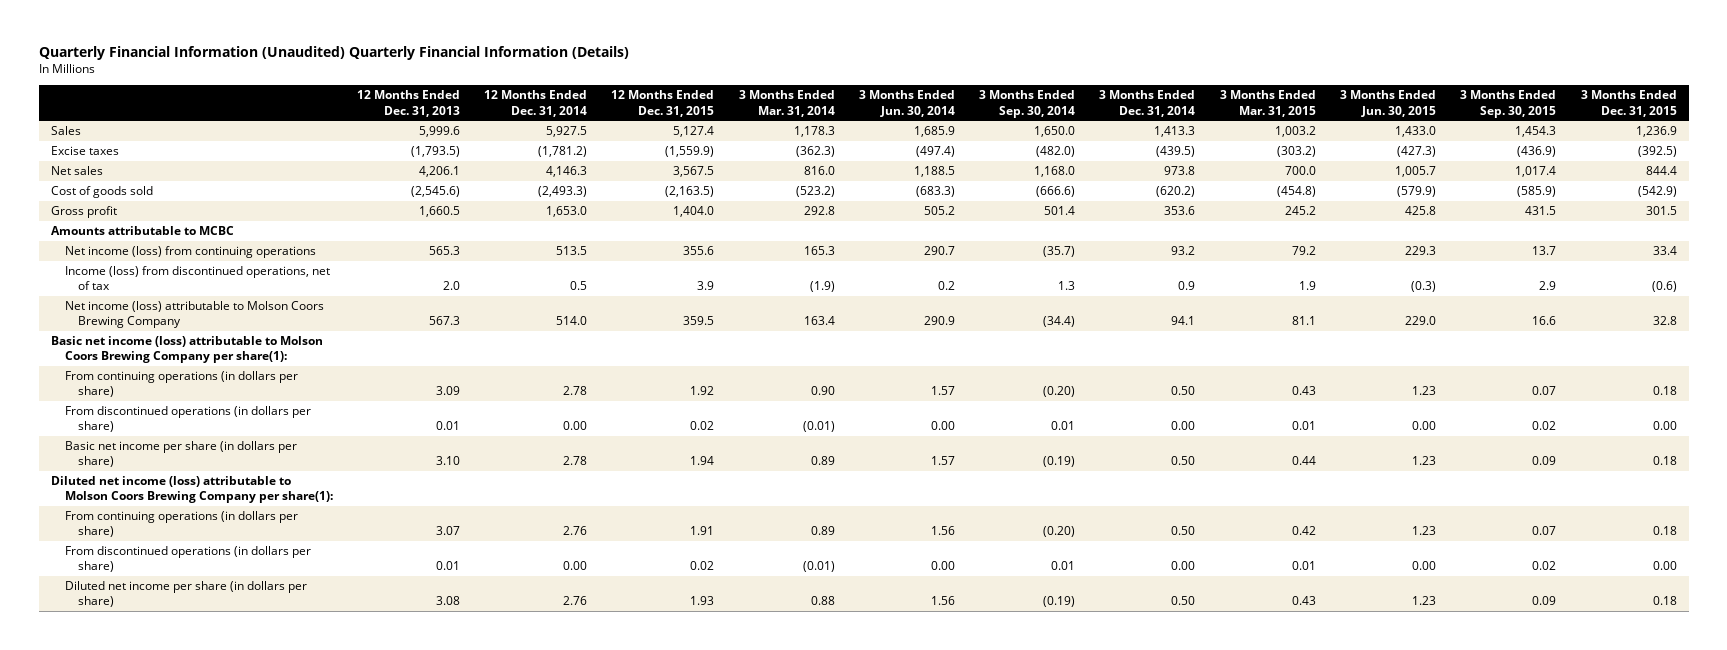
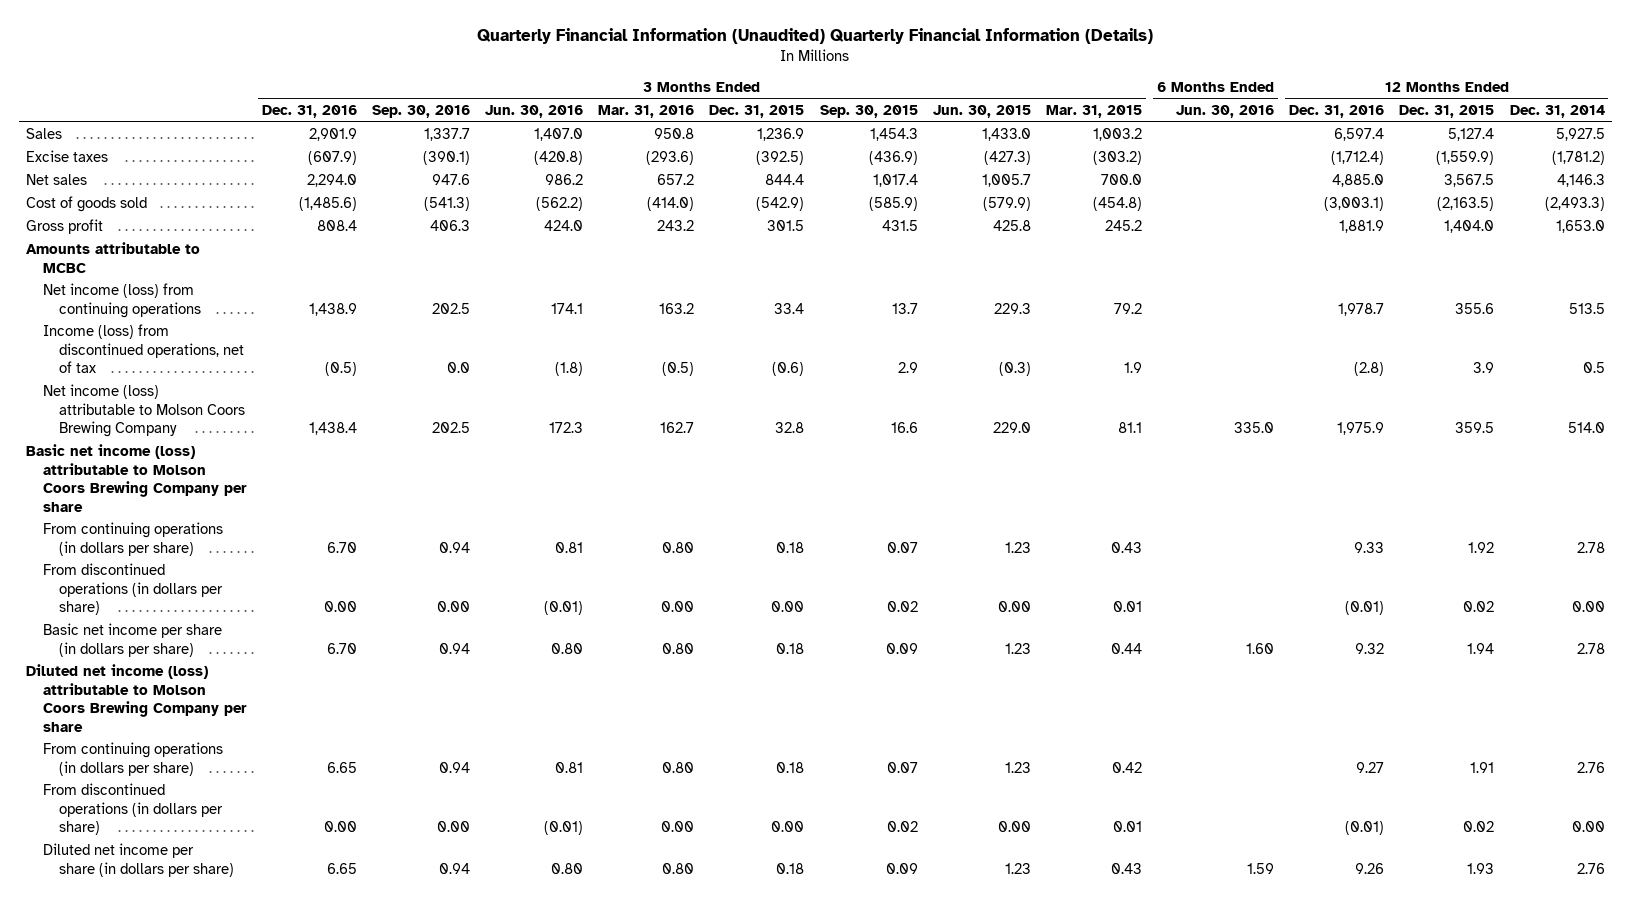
- | 12 Months Ended Dec. 31, 2013 | 12 Months Ended Dec. 31, 2014 | 12 Months Ended Dec. 31, 2015 | 3 Months Ended Mar. 31, 2014 | 3 Months Ended Jun. 30, 2014 | 3 Months Ended Sep. 30, 2014 | 3 Months Ended Dec. 31, 2014 | 3 Months Ended Mar. 31, 2015 | 3 Months Ended Jun. 30, 2015 | 3 Months Ended Sep. 30, 2015 | 3 Months Ended Dec. 31, 2015
+ | 3 Months Ended Dec. 31, 2016 | 3 Months Ended Sep. 30, 2016 | 3 Months Ended Jun. 30, 2016 | 3 Months Ended Mar. 31, 2016 | 3 Months Ended Dec. 31, 2015 | 3 Months Ended Sep. 30, 2015 | 3 Months Ended Jun. 30, 2015 | 3 Months Ended Mar. 31, 2015 | 6 Months Ended Jun. 30, 2016 | 12 Months Ended Dec. 31, 2016 | 12 Months Ended Dec. 31, 2015 | 12 Months Ended Dec. 31, 2014
- Basic net income (loss) attributable to Molson Coors Brewing Company per share(1):
+ Basic net income (loss) attributable to Molson Coors Brewing Company per share
- Diluted net income (loss) attributable to Molson Coors Brewing Company per share(1):
+ Diluted net income (loss) attributable to Molson Coors Brewing Company per share

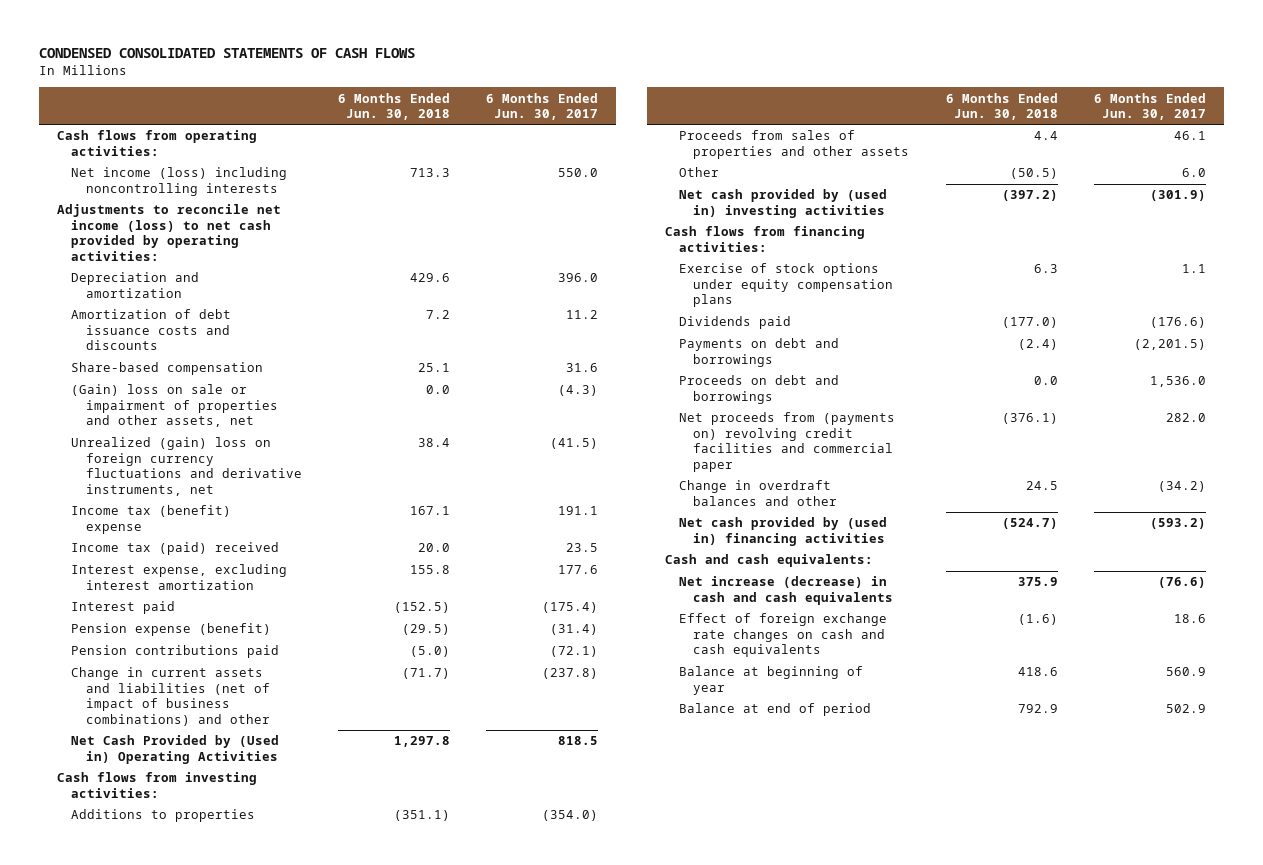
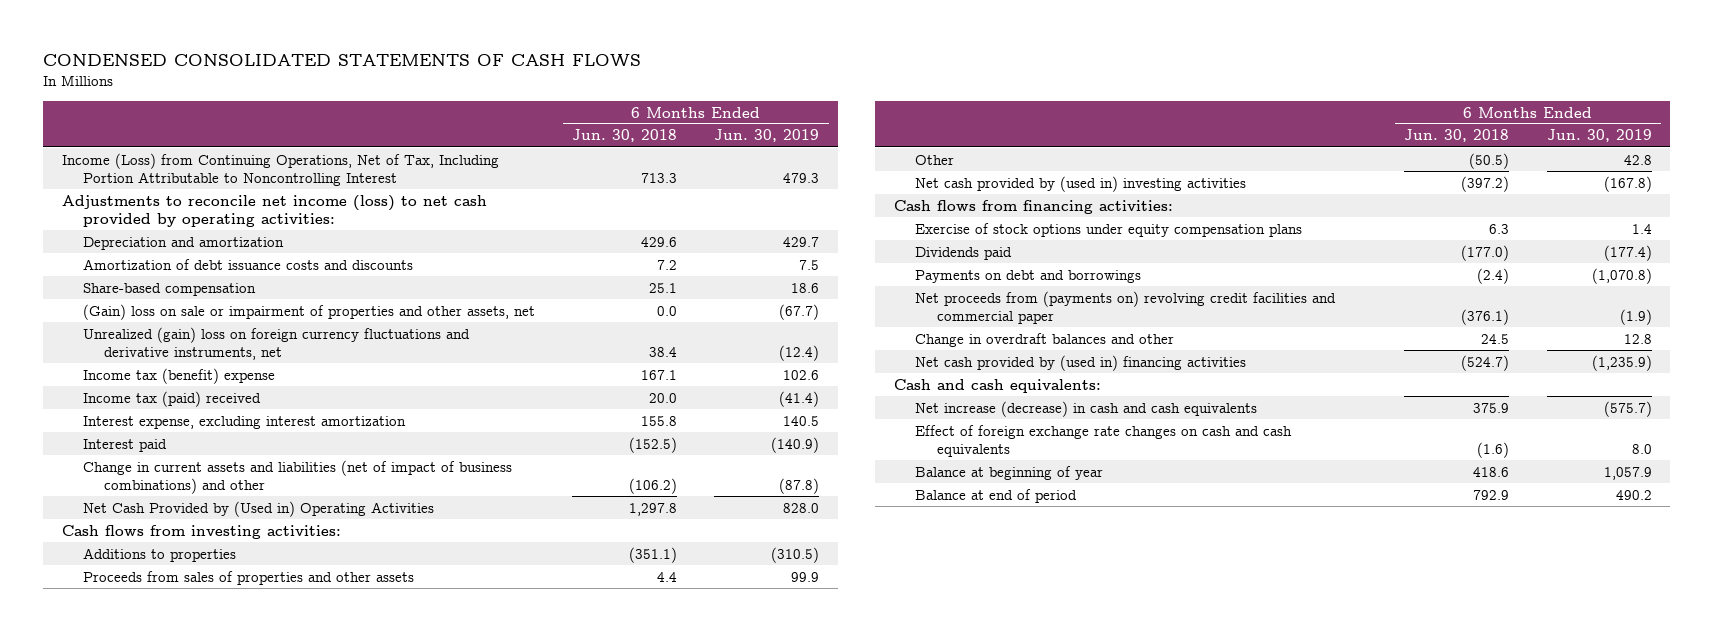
- | 6 Months Ended Jun. 30, 2018 | 6 Months Ended Jun. 30, 2017
+ | 6 Months Ended Jun. 30, 2018 | 6 Months Ended Jun. 30, 2019
- Cash flows from operating activities:
- Net income (loss) including noncontrolling interests | 713.3 | 550.0
+ Income (Loss) from Continuing Operations, Net of Tax, Including Portion Attributable to Noncontrolling Interest | 713.3 | 479.3
- Pension expense (benefit) | (29.5) | (31.4)
- Pension contributions paid | (5.0) | (72.1)
- Change in current assets and liabilities (net of impact of business combinations) and other | (71.7) | (237.8)
+ Change in current assets and liabilities (net of impact of business combinations) and other | (106.2) | (87.8)
- Proceeds on debt and borrowings | 0.0 | 1,536.0

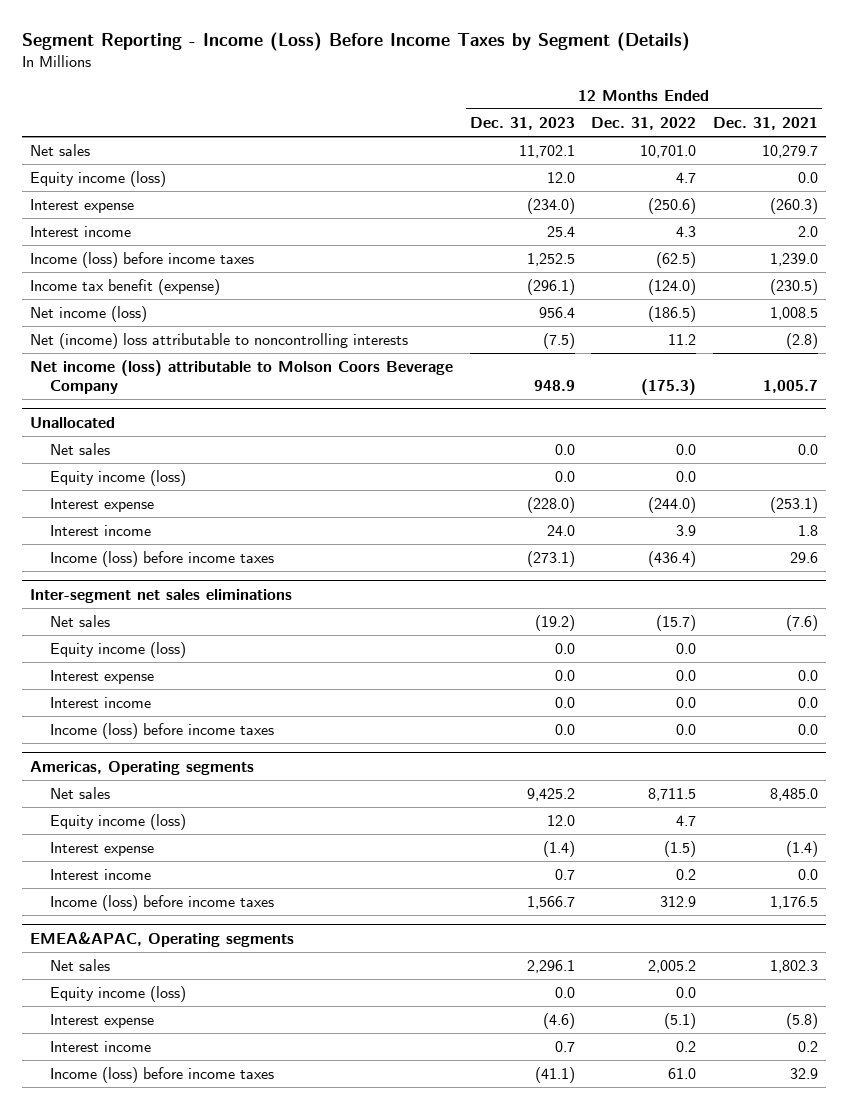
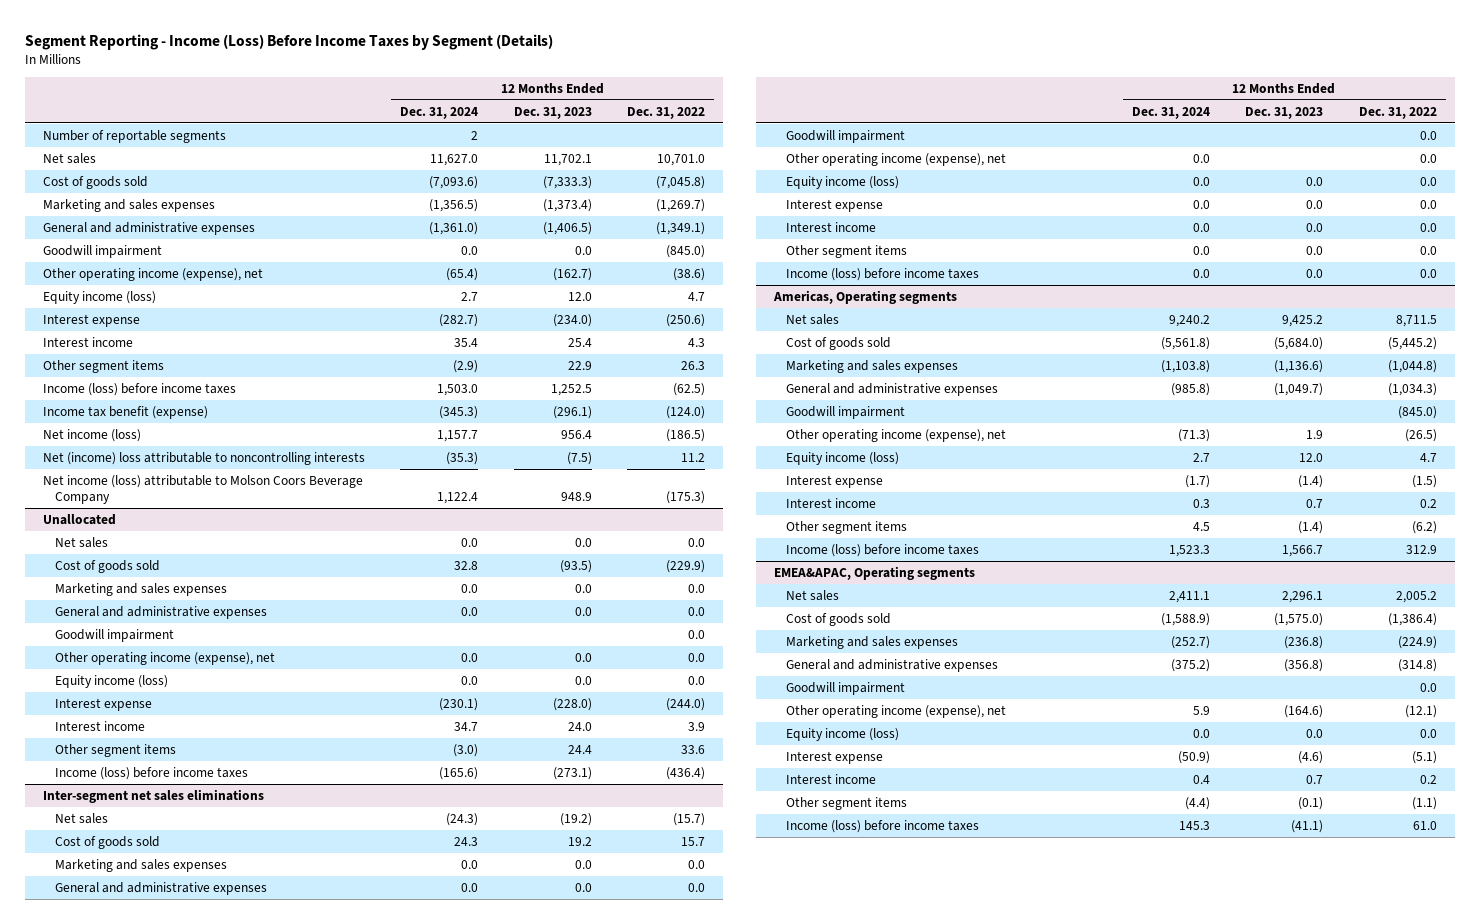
- | 12 Months Ended Dec. 31, 2023 | 12 Months Ended Dec. 31, 2022 | 12 Months Ended Dec. 31, 2021
+ | 12 Months Ended Dec. 31, 2024 | 12 Months Ended Dec. 31, 2023 | 12 Months Ended Dec. 31, 2022
+ Number of reportable segments | 2 | |
+ Cost of goods sold | (7,093.6) | (7,333.3) | (7,045.8)
+ Marketing and sales expenses | (1,356.5) | (1,373.4) | (1,269.7)
+ General and administrative expenses | (1,361.0) | (1,406.5) | (1,349.1)
+ Goodwill impairment | 0.0 | 0.0 | (845.0)
+ Other operating income (expense), net | (65.4) | (162.7) | (38.6)
+ Other segment items | (2.9) | 22.9 | 26.3
@ Unallocated
+ Cost of goods sold | 32.8 | (93.5) | (229.9)
+ Marketing and sales expenses | 0.0 | 0.0 | 0.0
+ General and administrative expenses | 0.0 | 0.0 | 0.0
+ Goodwill impairment | | | 0.0
+ Other operating income (expense), net | 0.0 | 0.0 | 0.0
+ Other segment items | (3.0) | 24.4 | 33.6
@ Inter-segment net sales eliminations
+ Cost of goods sold | 24.3 | 19.2 | 15.7
+ Marketing and sales expenses | 0.0 | 0.0 | 0.0
+ General and administrative expenses | 0.0 | 0.0 | 0.0
+ Goodwill impairment | | | 0.0
+ Other operating income (expense), net | 0.0 | | 0.0
+ Other segment items | 0.0 | 0.0 | 0.0
@ Americas, Operating segments
+ Cost of goods sold | (5,561.8) | (5,684.0) | (5,445.2)
+ Marketing and sales expenses | (1,103.8) | (1,136.6) | (1,044.8)
+ General and administrative expenses | (985.8) | (1,049.7) | (1,034.3)
+ Goodwill impairment | | | (845.0)
+ Other operating income (expense), net | (71.3) | 1.9 | (26.5)
+ Other segment items | 4.5 | (1.4) | (6.2)
@ EMEA&APAC, Operating segments
+ Cost of goods sold | (1,588.9) | (1,575.0) | (1,386.4)
+ Marketing and sales expenses | (252.7) | (236.8) | (224.9)
+ General and administrative expenses | (375.2) | (356.8) | (314.8)
+ Goodwill impairment | | | 0.0
+ Other operating income (expense), net | 5.9 | (164.6) | (12.1)
+ Other segment items | (4.4) | (0.1) | (1.1)

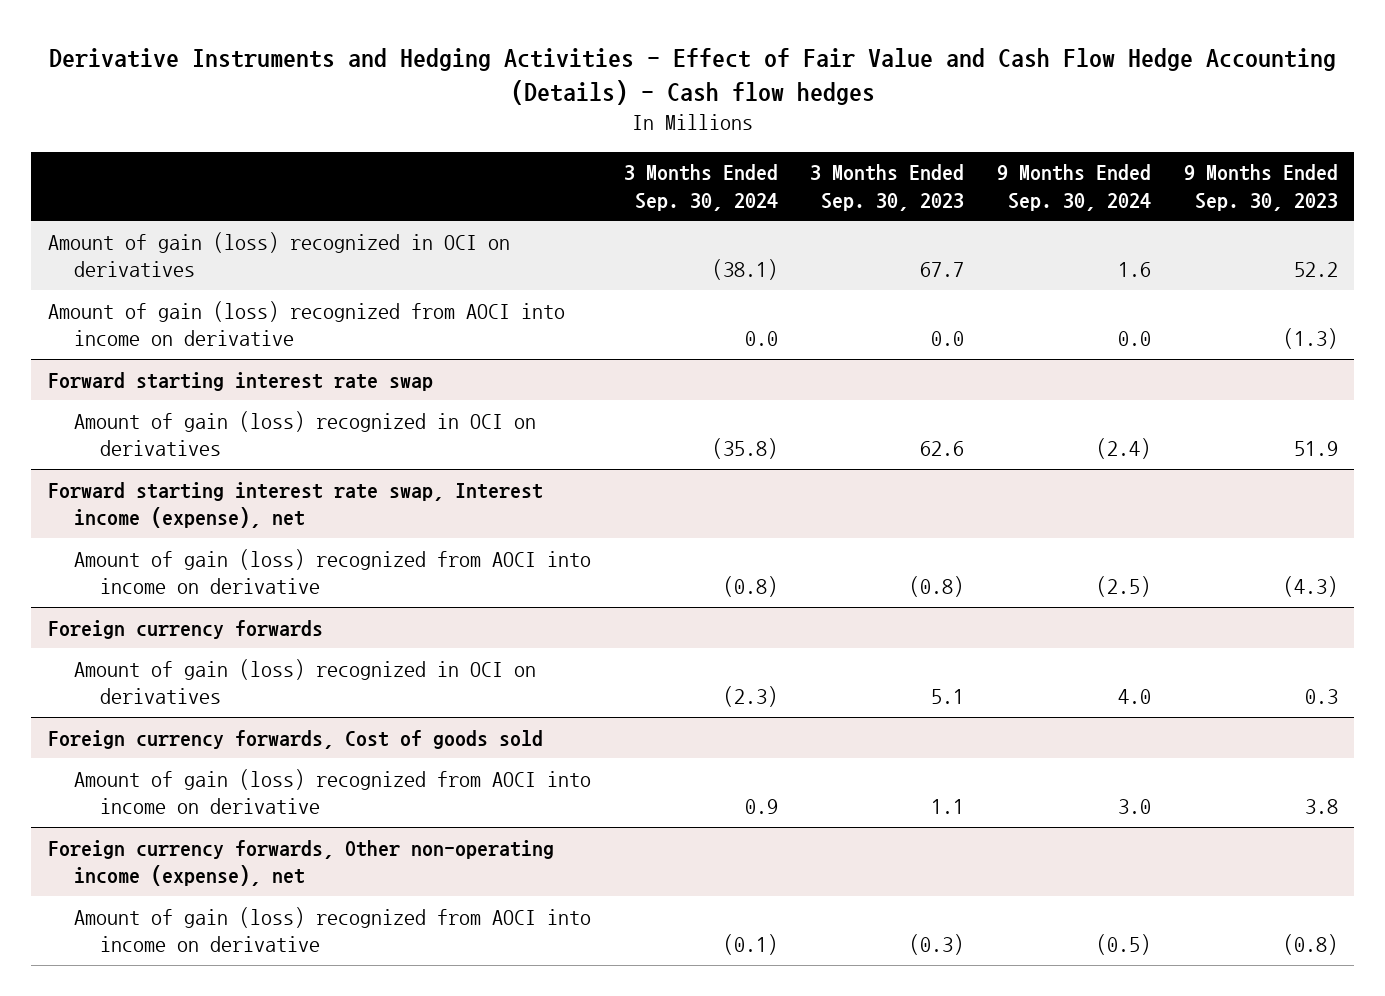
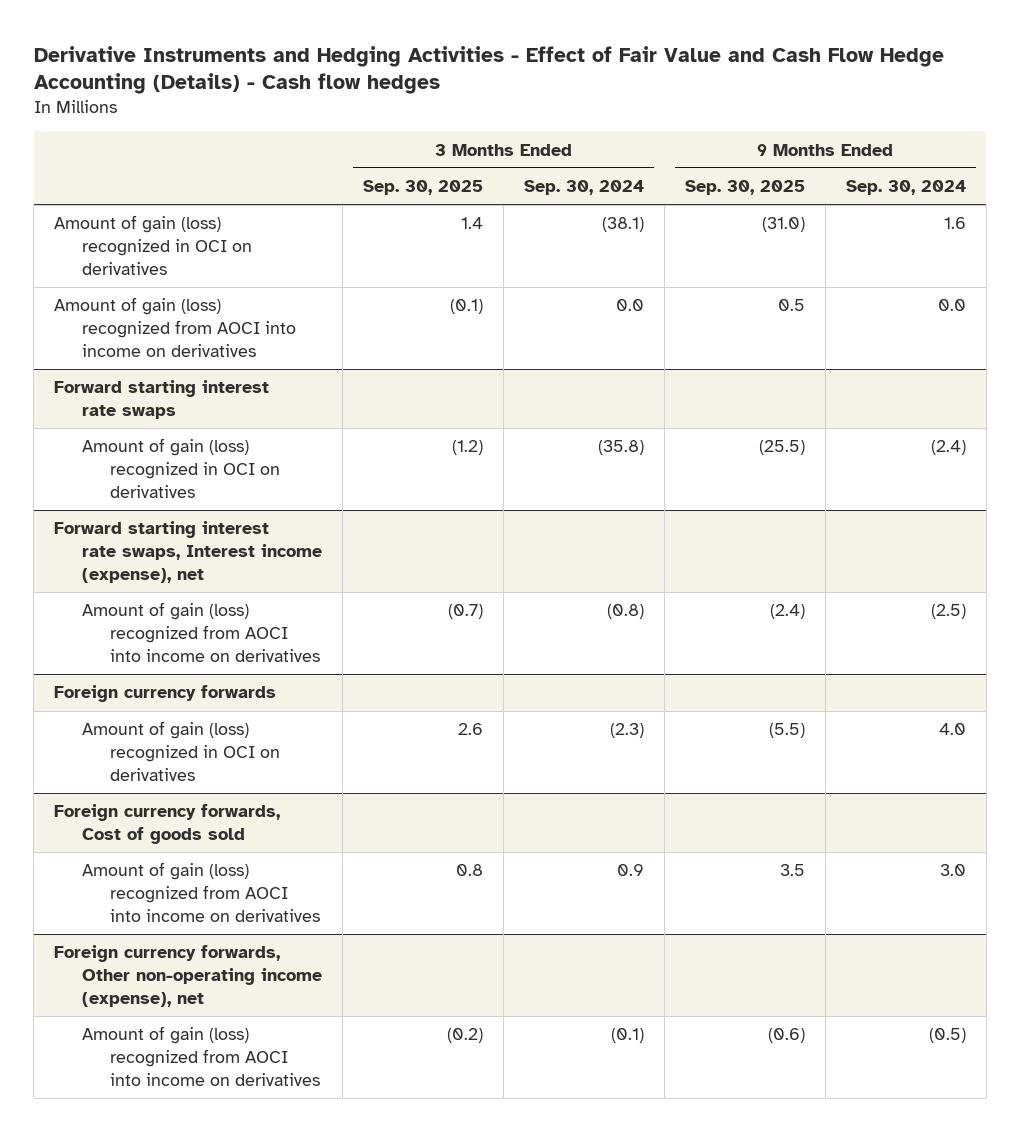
- | 3 Months Ended Sep. 30, 2024 | 3 Months Ended Sep. 30, 2023 | 9 Months Ended Sep. 30, 2024 | 9 Months Ended Sep. 30, 2023
+ | 3 Months Ended Sep. 30, 2025 | 3 Months Ended Sep. 30, 2024 | 9 Months Ended Sep. 30, 2025 | 9 Months Ended Sep. 30, 2024
- Amount of gain (loss) recognized from AOCI into income on derivative | 0.0 | 0.0 | 0.0 | (1.3)
- Forward starting interest rate swap
+ Amount of gain (loss) recognized from AOCI into income on derivatives | (0.1) | 0.0 | 0.5 | 0.0
+ Forward starting interest rate swaps
- Forward starting interest rate swap, Interest income (expense), net
- Amount of gain (loss) recognized from AOCI into income on derivative | (0.8) | (0.8) | (2.5) | (4.3)
+ Forward starting interest rate swaps, Interest income (expense), net
+ Amount of gain (loss) recognized from AOCI into income on derivatives | (0.7) | (0.8) | (2.4) | (2.5)
@ Foreign currency forwards, Cost of goods sold
- Amount of gain (loss) recognized from AOCI into income on derivative | 0.9 | 1.1 | 3.0 | 3.8
+ Amount of gain (loss) recognized from AOCI into income on derivatives | 0.8 | 0.9 | 3.5 | 3.0
@ Foreign currency forwards, Other non-operating income (expense), net
- Amount of gain (loss) recognized from AOCI into income on derivative | (0.1) | (0.3) | (0.5) | (0.8)
+ Amount of gain (loss) recognized from AOCI into income on derivatives | (0.2) | (0.1) | (0.6) | (0.5)

